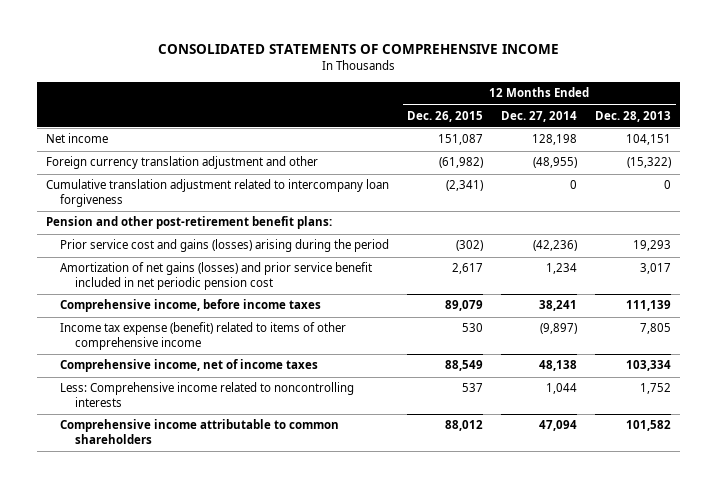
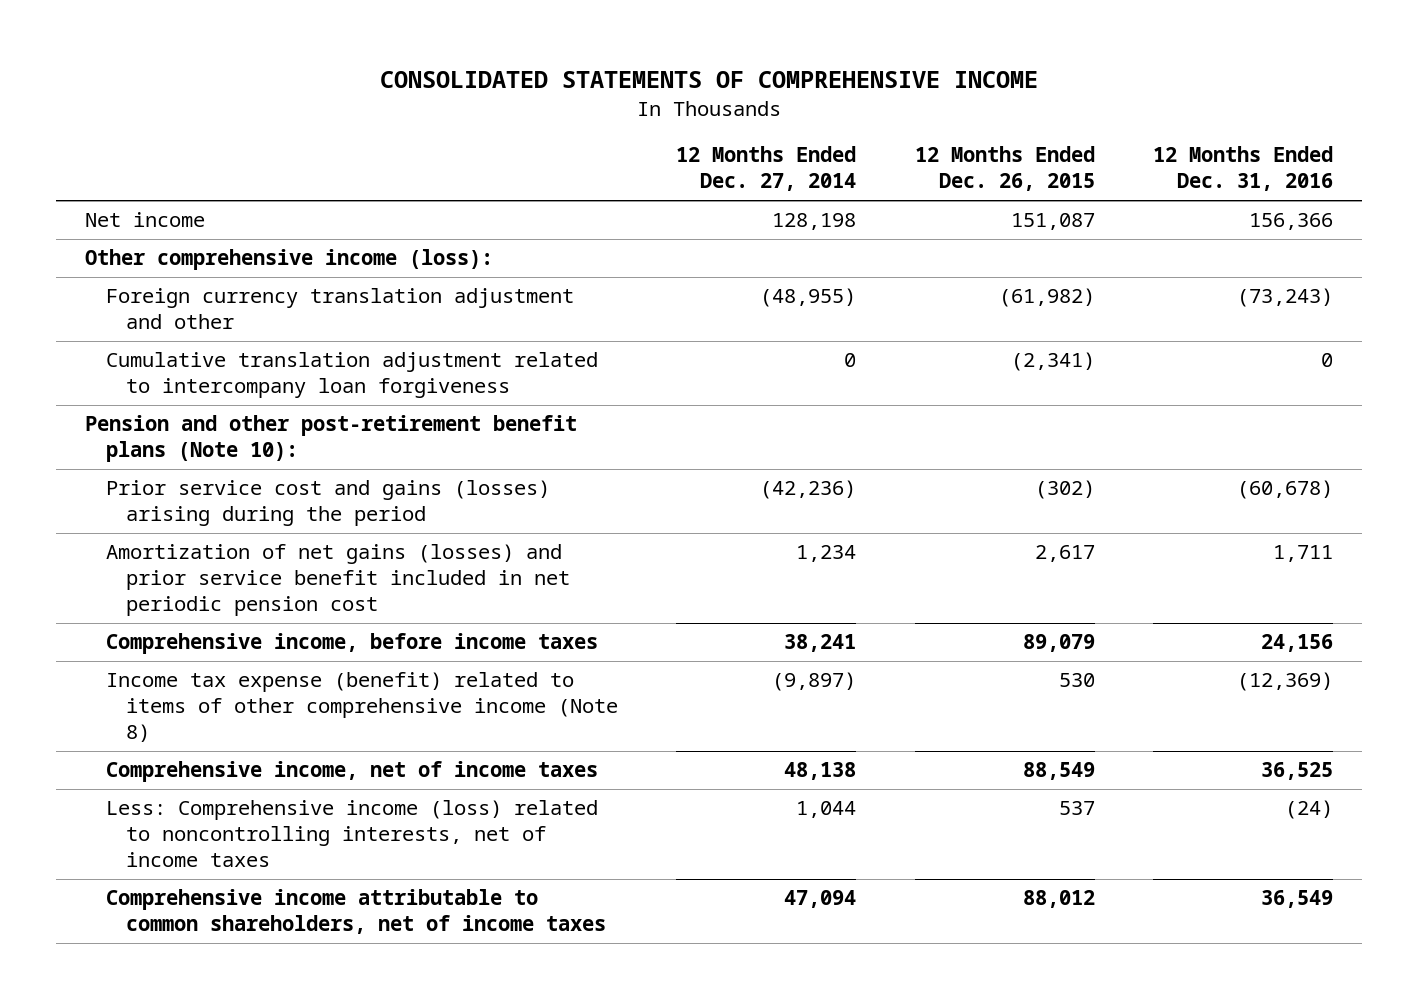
- | 12 Months Ended Dec. 26, 2015 | 12 Months Ended Dec. 27, 2014 | 12 Months Ended Dec. 28, 2013
+ | 12 Months Ended Dec. 27, 2014 | 12 Months Ended Dec. 26, 2015 | 12 Months Ended Dec. 31, 2016
+ Other comprehensive income (loss):
- Pension and other post-retirement benefit plans:
+ Pension and other post-retirement benefit plans (Note 10):
- Income tax expense (benefit) related to items of other comprehensive income | 530 | (9,897) | 7,805
+ Income tax expense (benefit) related to items of other comprehensive income (Note 8) | (9,897) | 530 | (12,369)
- Less: Comprehensive income related to noncontrolling interests | 537 | 1,044 | 1,752
- Comprehensive income attributable to common shareholders | 88,012 | 47,094 | 101,582
+ Less: Comprehensive income (loss) related to noncontrolling interests, net of income taxes | 1,044 | 537 | (24)
+ Comprehensive income attributable to common shareholders, net of income taxes | 47,094 | 88,012 | 36,549

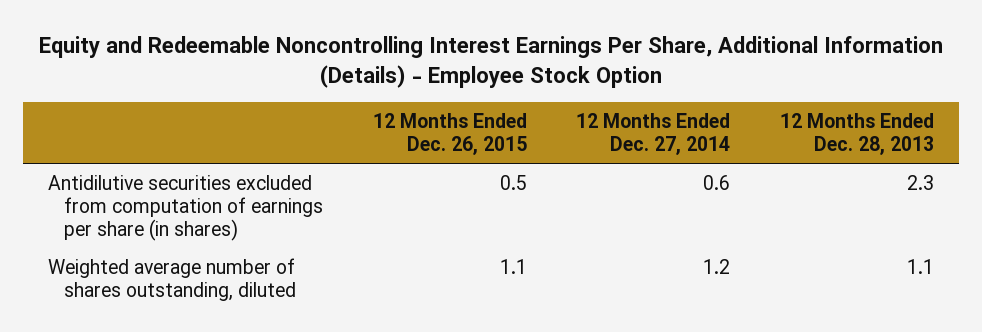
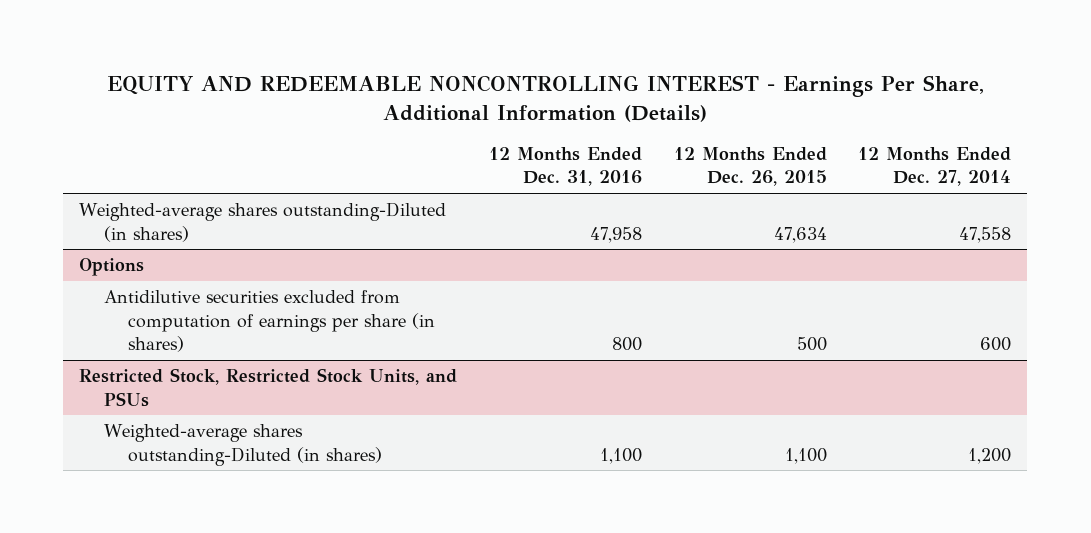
- Equity and Redeemable Noncontrolling Interest Earnings Per Share, Additional Information (Details) - Employee Stock Option
+ EQUITY AND REDEEMABLE NONCONTROLLING INTEREST - Earnings Per Share, Additional Information (Details)
- | 12 Months Ended Dec. 26, 2015 | 12 Months Ended Dec. 27, 2014 | 12 Months Ended Dec. 28, 2013
+ | 12 Months Ended Dec. 31, 2016 | 12 Months Ended Dec. 26, 2015 | 12 Months Ended Dec. 27, 2014
- Antidilutive securities excluded from computation of earnings per share (in shares) | 0.5 | 0.6 | 2.3
- Weighted average number of shares outstanding, diluted | 1.1 | 1.2 | 1.1
+ Weighted-average shares outstanding-Diluted (in shares) | 47,958 | 47,634 | 47,558
+ Options
+ Antidilutive securities excluded from computation of earnings per share (in shares) | 800 | 500 | 600
+ Restricted Stock, Restricted Stock Units, and PSUs
+ Weighted-average shares outstanding-Diluted (in shares) | 1,100 | 1,100 | 1,200

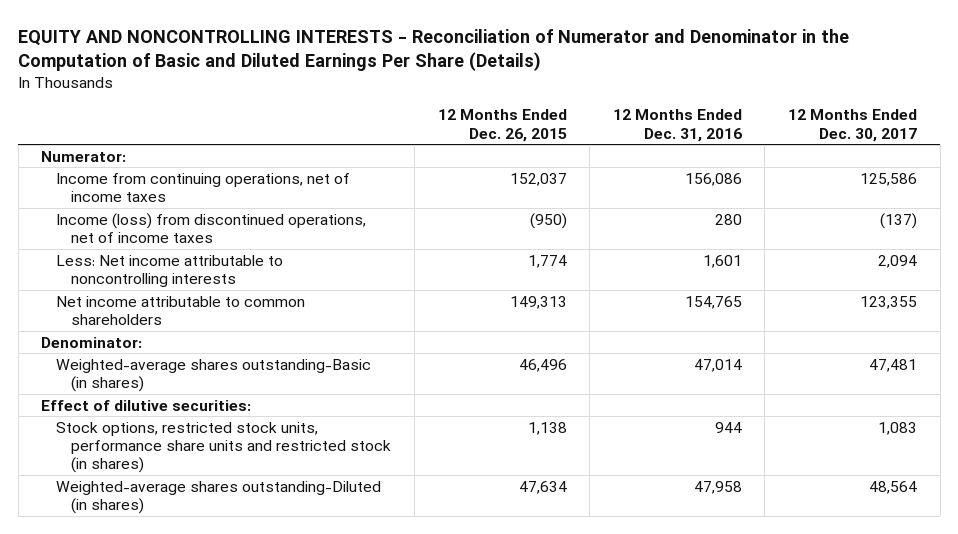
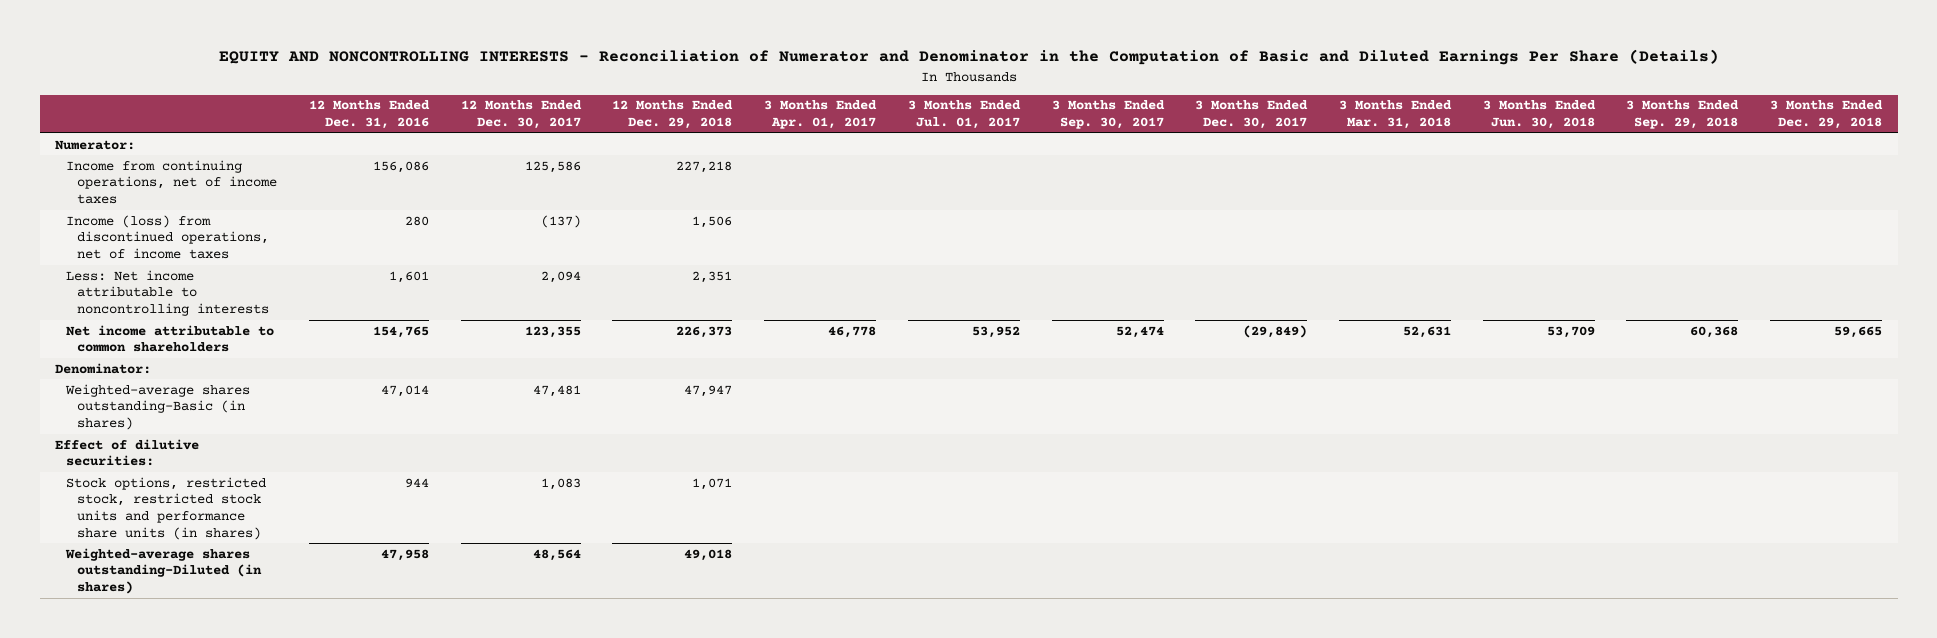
- | 12 Months Ended Dec. 26, 2015 | 12 Months Ended Dec. 31, 2016 | 12 Months Ended Dec. 30, 2017
+ | 12 Months Ended Dec. 31, 2016 | 12 Months Ended Dec. 30, 2017 | 12 Months Ended Dec. 29, 2018 | 3 Months Ended Apr. 01, 2017 | 3 Months Ended Jul. 01, 2017 | 3 Months Ended Sep. 30, 2017 | 3 Months Ended Dec. 30, 2017 | 3 Months Ended Mar. 31, 2018 | 3 Months Ended Jun. 30, 2018 | 3 Months Ended Sep. 29, 2018 | 3 Months Ended Dec. 29, 2018
- Stock options, restricted stock units, performance share units and restricted stock (in shares) | 1,138 | 944 | 1,083
+ Stock options, restricted stock, restricted stock units and performance share units (in shares) | 944 | 1,083 | 1,071 | | | | | | | |

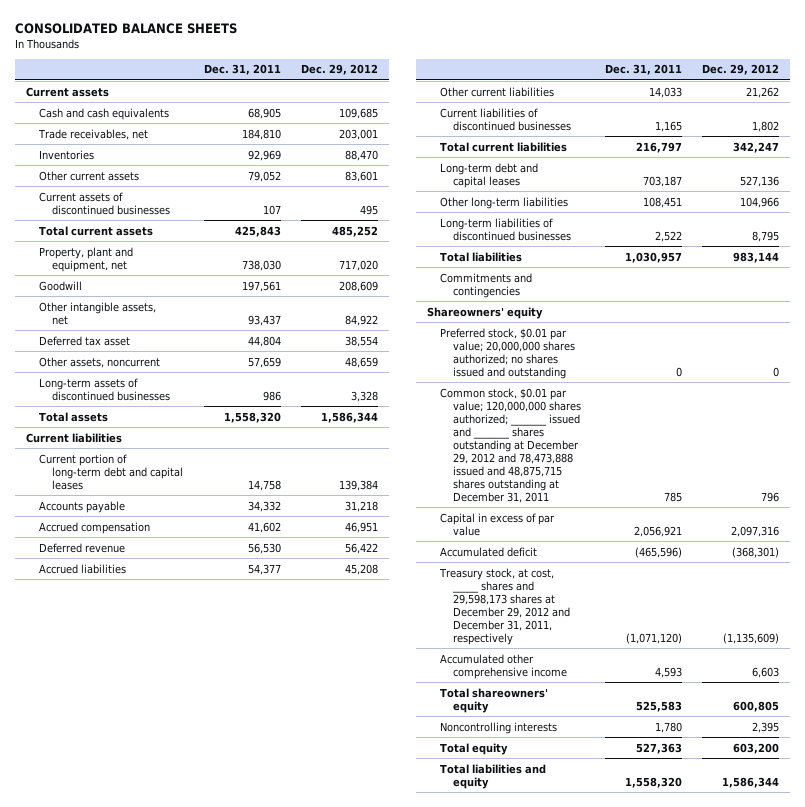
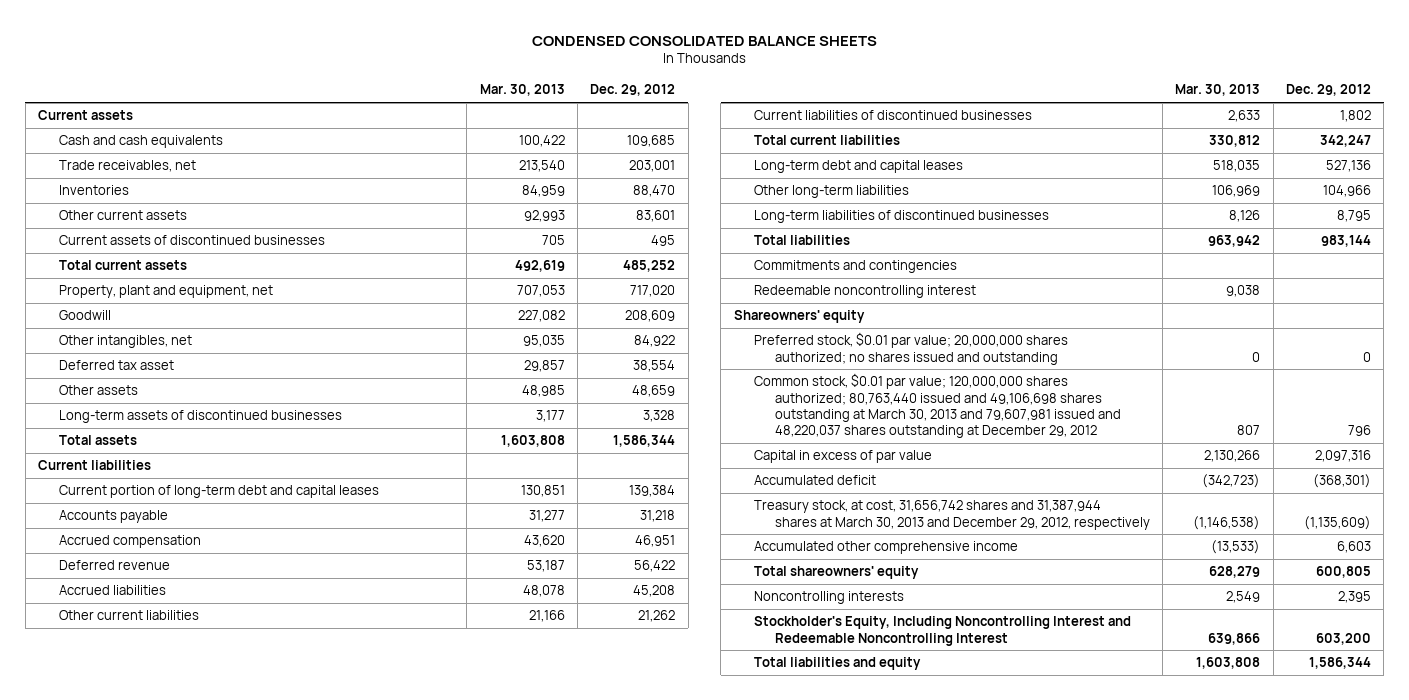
- CONSOLIDATED BALANCE SHEETS
+ CONDENSED CONSOLIDATED BALANCE SHEETS
- | Dec. 31, 2011 | Dec. 29, 2012
+ | Mar. 30, 2013 | Dec. 29, 2012
- Other intangible assets, net | 93,437 | 84,922
+ Other intangibles, net | 95,035 | 84,922
- Other assets, noncurrent | 57,659 | 48,659
+ Other assets | 48,985 | 48,659
+ Redeemable noncontrolling interest | 9,038 |
- Common stock, $0.01 par value; 120,000,000 shares authorized; _______ issued and _______ shares outstanding at December 29, 2012 and 78,473,888 issued and 48,875,715 shares outstanding at December 31, 2011 | 785 | 796
+ Common stock, $0.01 par value; 120,000,000 shares authorized; 80,763,440 issued and 49,106,698 shares outstanding at March 30, 2013 and 79,607,981 issued and 48,220,037 shares outstanding at December 29, 2012 | 807 | 796
- Treasury stock, at cost, _____ shares and 29,598,173 shares at December 29, 2012 and December 31, 2011, respectively | (1,071,120) | (1,135,609)
+ Treasury stock, at cost, 31,656,742 shares and 31,387,944 shares at March 30, 2013 and December 29, 2012, respectively | (1,146,538) | (1,135,609)
- Total equity | 527,363 | 603,200
+ Stockholder's Equity, Including Noncontrolling Interest and Redeemable Noncontrolling Interest | 639,866 | 603,200

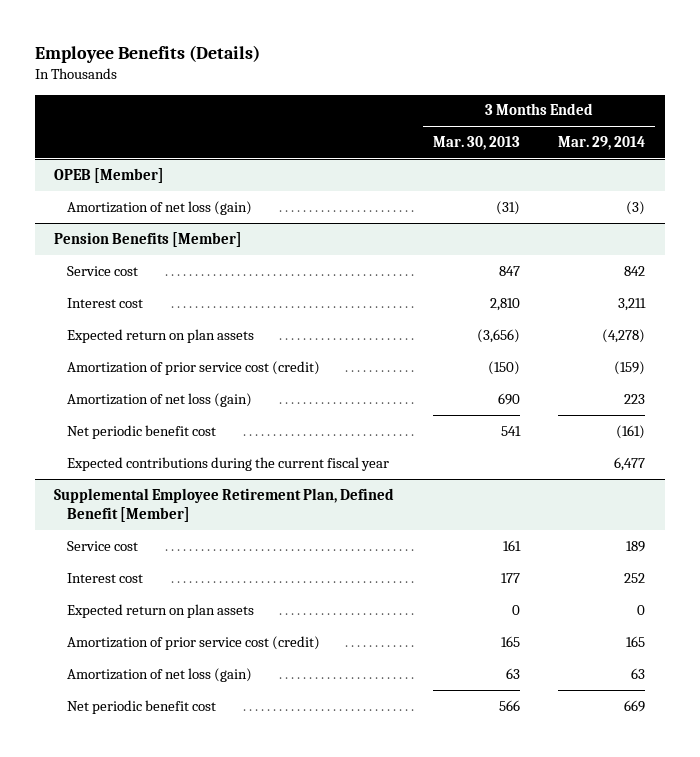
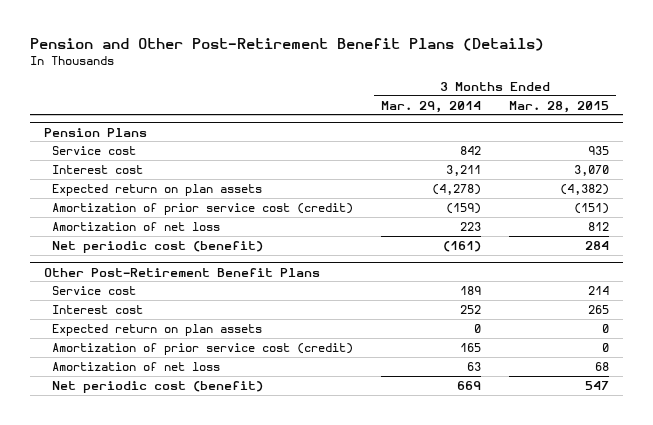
- Employee Benefits (Details)
+ Pension and Other Post-Retirement Benefit Plans (Details)
- | 3 Months Ended Mar. 30, 2013 | 3 Months Ended Mar. 29, 2014
+ | 3 Months Ended Mar. 29, 2014 | 3 Months Ended Mar. 28, 2015
- OPEB [Member]
- Amortization of net loss (gain) | (31) | (3)
- Pension Benefits [Member]
+ Pension Plans
- Amortization of net loss (gain) | 690 | 223
- Net periodic benefit cost | 541 | (161)
- Expected contributions during the current fiscal year | | 6,477
- Supplemental Employee Retirement Plan, Defined Benefit [Member]
+ Amortization of net loss | 223 | 812
+ Net periodic cost (benefit) | (161) | 284
+ Other Post-Retirement Benefit Plans
- Amortization of net loss (gain) | 63 | 63
- Net periodic benefit cost | 566 | 669
+ Amortization of net loss | 63 | 68
+ Net periodic cost (benefit) | 669 | 547

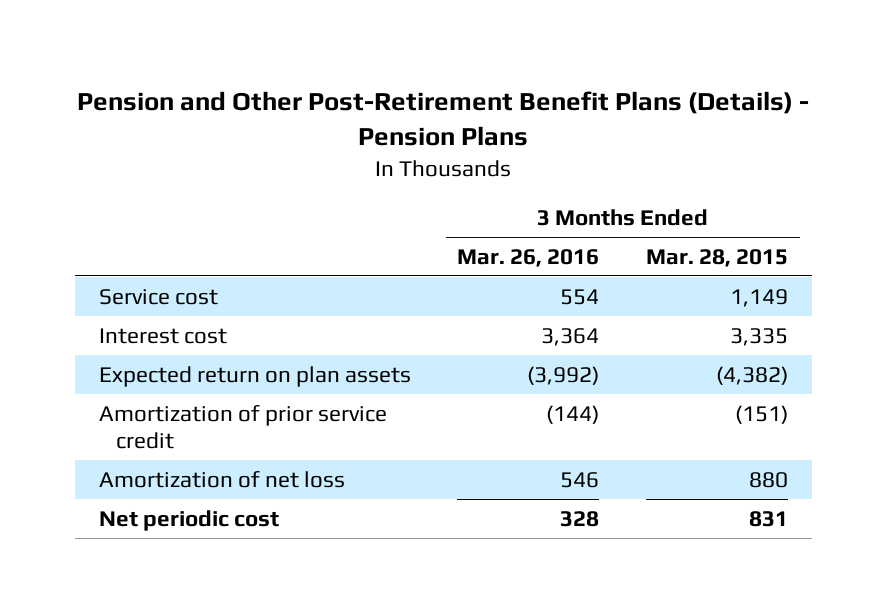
- Pension and Other Post-Retirement Benefit Plans (Details)
+ Pension and Other Post-Retirement Benefit Plans (Details) - Pension Plans
- | 3 Months Ended Mar. 29, 2014 | 3 Months Ended Mar. 28, 2015
+ | 3 Months Ended Mar. 26, 2016 | 3 Months Ended Mar. 28, 2015
- Pension Plans
- Service cost | 842 | 935
- Interest cost | 3,211 | 3,070
+ Service cost | 554 | 1,149
+ Interest cost | 3,364 | 3,335
- Amortization of prior service cost (credit) | (159) | (151)
- Amortization of net loss | 223 | 812
- Net periodic cost (benefit) | (161) | 284
- Other Post-Retirement Benefit Plans
- Service cost | 189 | 214
- Interest cost | 252 | 265
- Expected return on plan assets | 0 | 0
- Amortization of prior service cost (credit) | 165 | 0
- Amortization of net loss | 63 | 68
- Net periodic cost (benefit) | 669 | 547
+ Amortization of prior service credit | (144) | (151)
+ Amortization of net loss | 546 | 880
+ Net periodic cost | 328 | 831

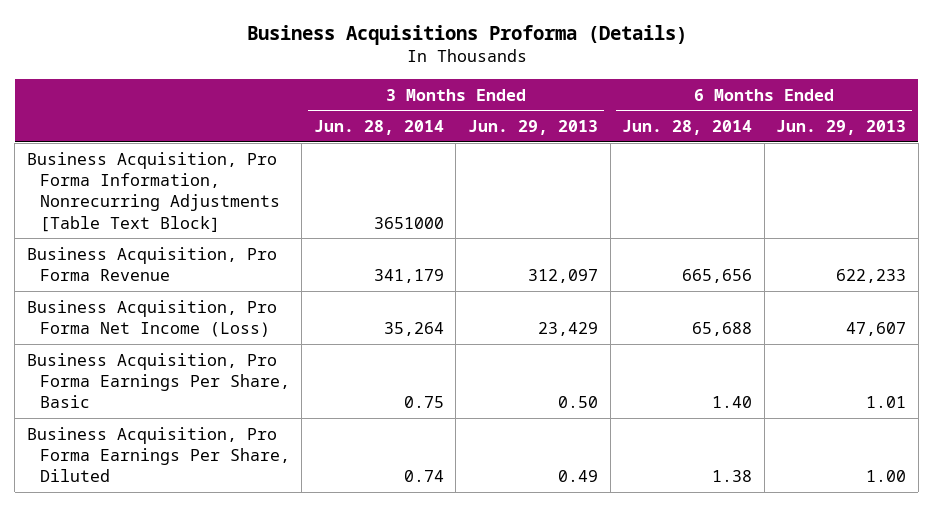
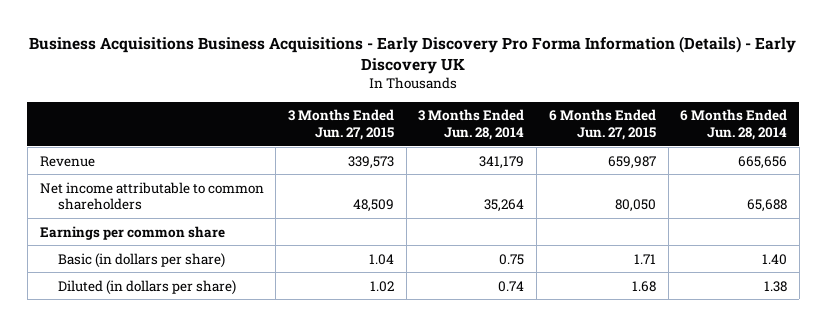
- Business Acquisitions Proforma (Details)
+ Business Acquisitions Business Acquisitions - Early Discovery Pro Forma Information (Details) - Early Discovery UK
- | 3 Months Ended Jun. 28, 2014 | 3 Months Ended Jun. 29, 2013 | 6 Months Ended Jun. 28, 2014 | 6 Months Ended Jun. 29, 2013
+ | 3 Months Ended Jun. 27, 2015 | 3 Months Ended Jun. 28, 2014 | 6 Months Ended Jun. 27, 2015 | 6 Months Ended Jun. 28, 2014
- Business Acquisition, Pro Forma Information, Nonrecurring Adjustments [Table Text Block] | 3651000 | | |
- Business Acquisition, Pro Forma Revenue | 341,179 | 312,097 | 665,656 | 622,233
- Business Acquisition, Pro Forma Net Income (Loss) | 35,264 | 23,429 | 65,688 | 47,607
- Business Acquisition, Pro Forma Earnings Per Share, Basic | 0.75 | 0.50 | 1.40 | 1.01
- Business Acquisition, Pro Forma Earnings Per Share, Diluted | 0.74 | 0.49 | 1.38 | 1.00
+ Revenue | 339,573 | 341,179 | 659,987 | 665,656
+ Net income attributable to common shareholders | 48,509 | 35,264 | 80,050 | 65,688
+ Earnings per common share
+ Basic (in dollars per share) | 1.04 | 0.75 | 1.71 | 1.40
+ Diluted (in dollars per share) | 1.02 | 0.74 | 1.68 | 1.38

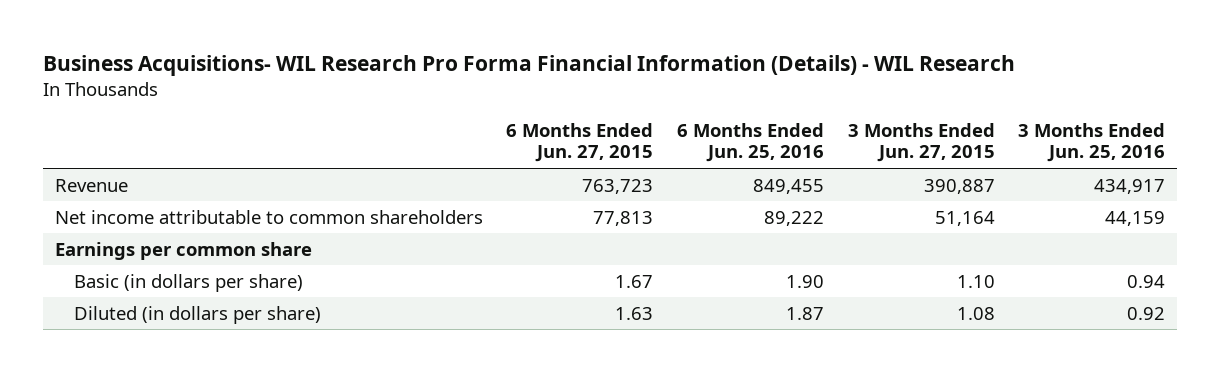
- Business Acquisitions Business Acquisitions - Early Discovery Pro Forma Information (Details) - Early Discovery UK
+ Business Acquisitions- WIL Research Pro Forma Financial Information (Details) - WIL Research
- | 3 Months Ended Jun. 27, 2015 | 3 Months Ended Jun. 28, 2014 | 6 Months Ended Jun. 27, 2015 | 6 Months Ended Jun. 28, 2014
+ | 6 Months Ended Jun. 27, 2015 | 6 Months Ended Jun. 25, 2016 | 3 Months Ended Jun. 27, 2015 | 3 Months Ended Jun. 25, 2016
- Revenue | 339,573 | 341,179 | 659,987 | 665,656
- Net income attributable to common shareholders | 48,509 | 35,264 | 80,050 | 65,688
+ Revenue | 763,723 | 849,455 | 390,887 | 434,917
+ Net income attributable to common shareholders | 77,813 | 89,222 | 51,164 | 44,159
- Basic (in dollars per share) | 1.04 | 0.75 | 1.71 | 1.40
- Diluted (in dollars per share) | 1.02 | 0.74 | 1.68 | 1.38
+ Basic (in dollars per share) | 1.67 | 1.90 | 1.10 | 0.94
+ Diluted (in dollars per share) | 1.63 | 1.87 | 1.08 | 0.92

